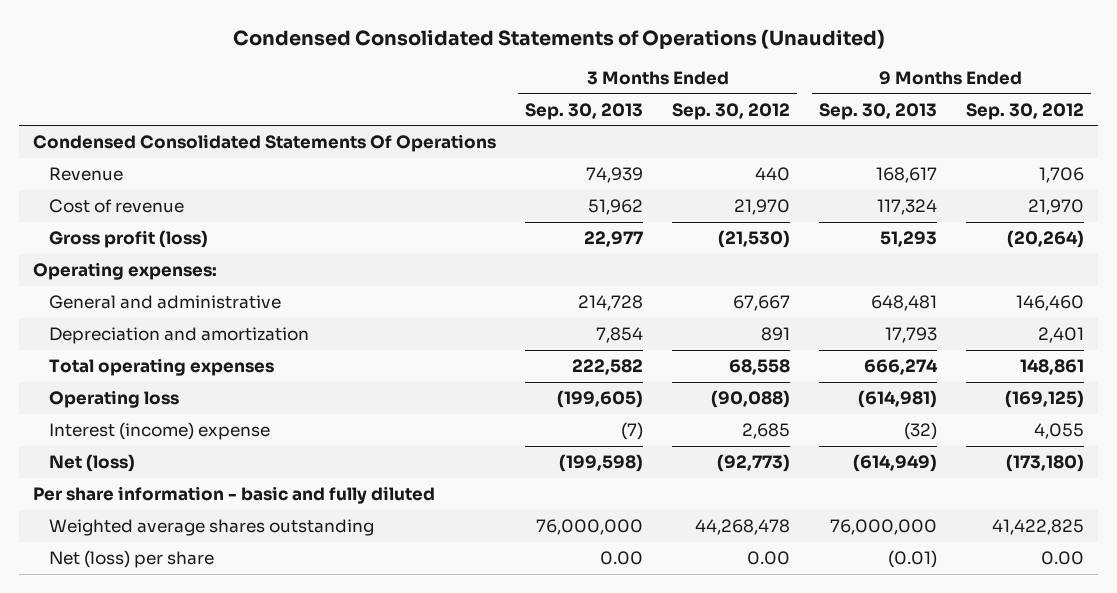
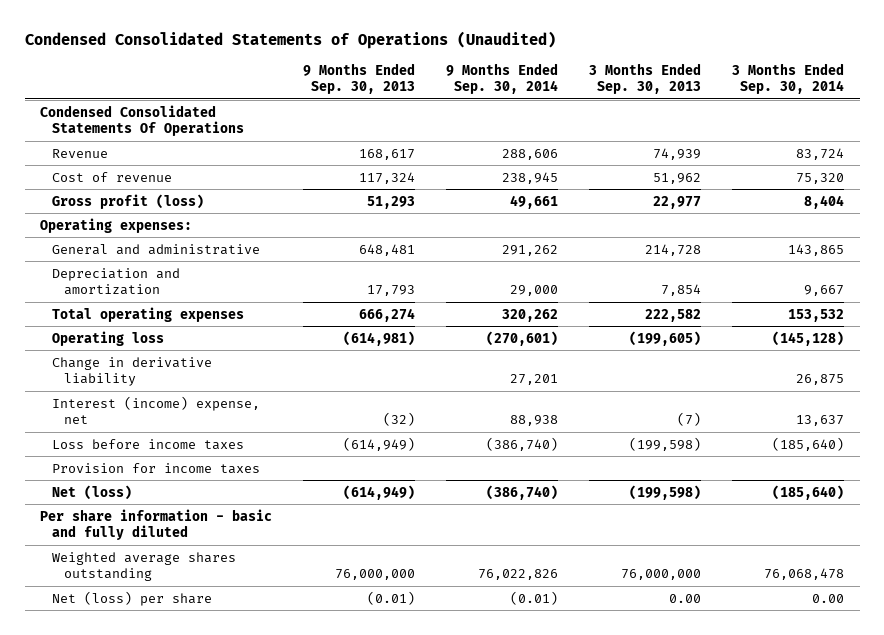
- | 3 Months Ended Sep. 30, 2013 | 3 Months Ended Sep. 30, 2012 | 9 Months Ended Sep. 30, 2013 | 9 Months Ended Sep. 30, 2012
+ | 9 Months Ended Sep. 30, 2013 | 9 Months Ended Sep. 30, 2014 | 3 Months Ended Sep. 30, 2013 | 3 Months Ended Sep. 30, 2014
- Interest (income) expense | (7) | 2,685 | (32) | 4,055
+ Change in derivative liability | | 27,201 | | 26,875
+ Interest (income) expense, net | (32) | 88,938 | (7) | 13,637
+ Loss before income taxes | (614,949) | (386,740) | (199,598) | (185,640)
+ Provision for income taxes

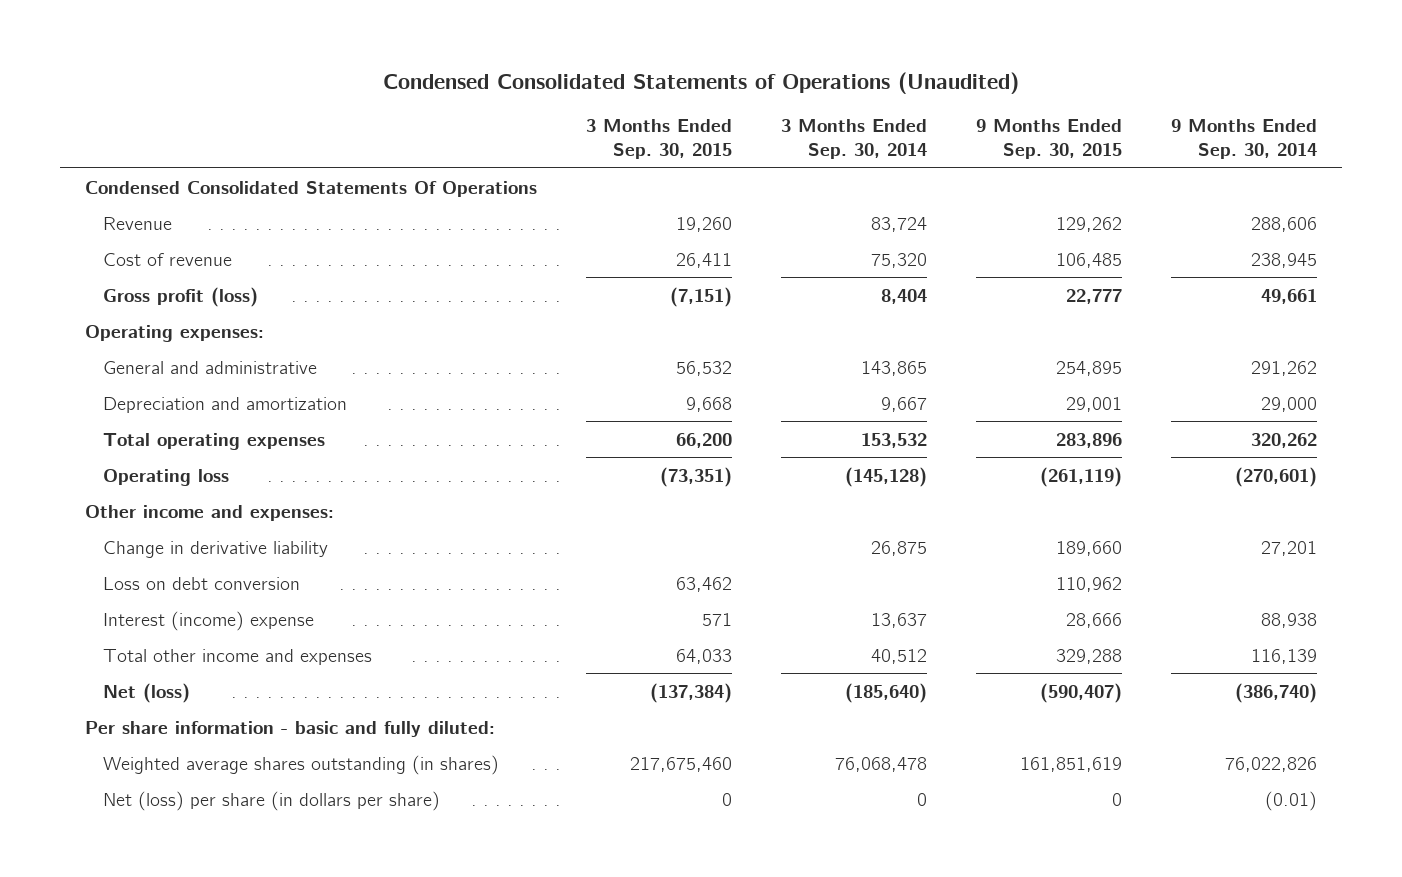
- | 9 Months Ended Sep. 30, 2013 | 9 Months Ended Sep. 30, 2014 | 3 Months Ended Sep. 30, 2013 | 3 Months Ended Sep. 30, 2014
+ | 3 Months Ended Sep. 30, 2015 | 3 Months Ended Sep. 30, 2014 | 9 Months Ended Sep. 30, 2015 | 9 Months Ended Sep. 30, 2014
+ Other income and expenses:
- Interest (income) expense, net | (32) | 88,938 | (7) | 13,637
- Loss before income taxes | (614,949) | (386,740) | (199,598) | (185,640)
- Provision for income taxes
+ Loss on debt conversion | 63,462 | | 110,962 |
+ Interest (income) expense | 571 | 13,637 | 28,666 | 88,938
+ Total other income and expenses | 64,033 | 40,512 | 329,288 | 116,139
- Per share information - basic and fully diluted
- Weighted average shares outstanding | 76,000,000 | 76,022,826 | 76,000,000 | 76,068,478
- Net (loss) per share | (0.01) | (0.01) | 0.00 | 0.00
+ Per share information - basic and fully diluted:
+ Weighted average shares outstanding (in shares) | 217,675,460 | 76,068,478 | 161,851,619 | 76,022,826
+ Net (loss) per share (in dollars per share) | 0 | 0 | 0 | (0.01)

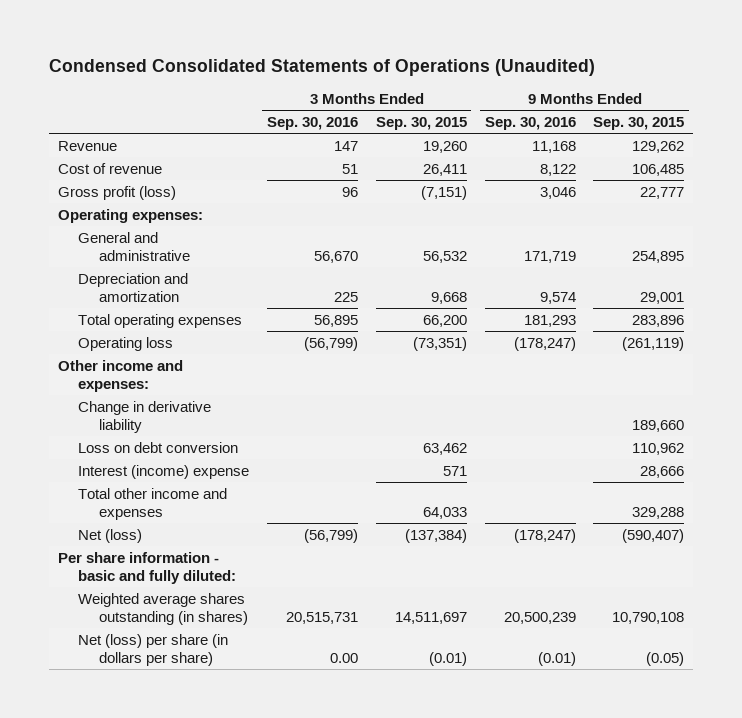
- | 3 Months Ended Sep. 30, 2015 | 3 Months Ended Sep. 30, 2014 | 9 Months Ended Sep. 30, 2015 | 9 Months Ended Sep. 30, 2014
+ | 3 Months Ended Sep. 30, 2016 | 3 Months Ended Sep. 30, 2015 | 9 Months Ended Sep. 30, 2016 | 9 Months Ended Sep. 30, 2015
- Condensed Consolidated Statements Of Operations
- Weighted average shares outstanding (in shares) | 217,675,460 | 76,068,478 | 161,851,619 | 76,022,826
- Net (loss) per share (in dollars per share) | 0 | 0 | 0 | (0.01)
+ Weighted average shares outstanding (in shares) | 20,515,731 | 14,511,697 | 20,500,239 | 10,790,108
+ Net (loss) per share (in dollars per share) | 0.00 | (0.01) | (0.01) | (0.05)

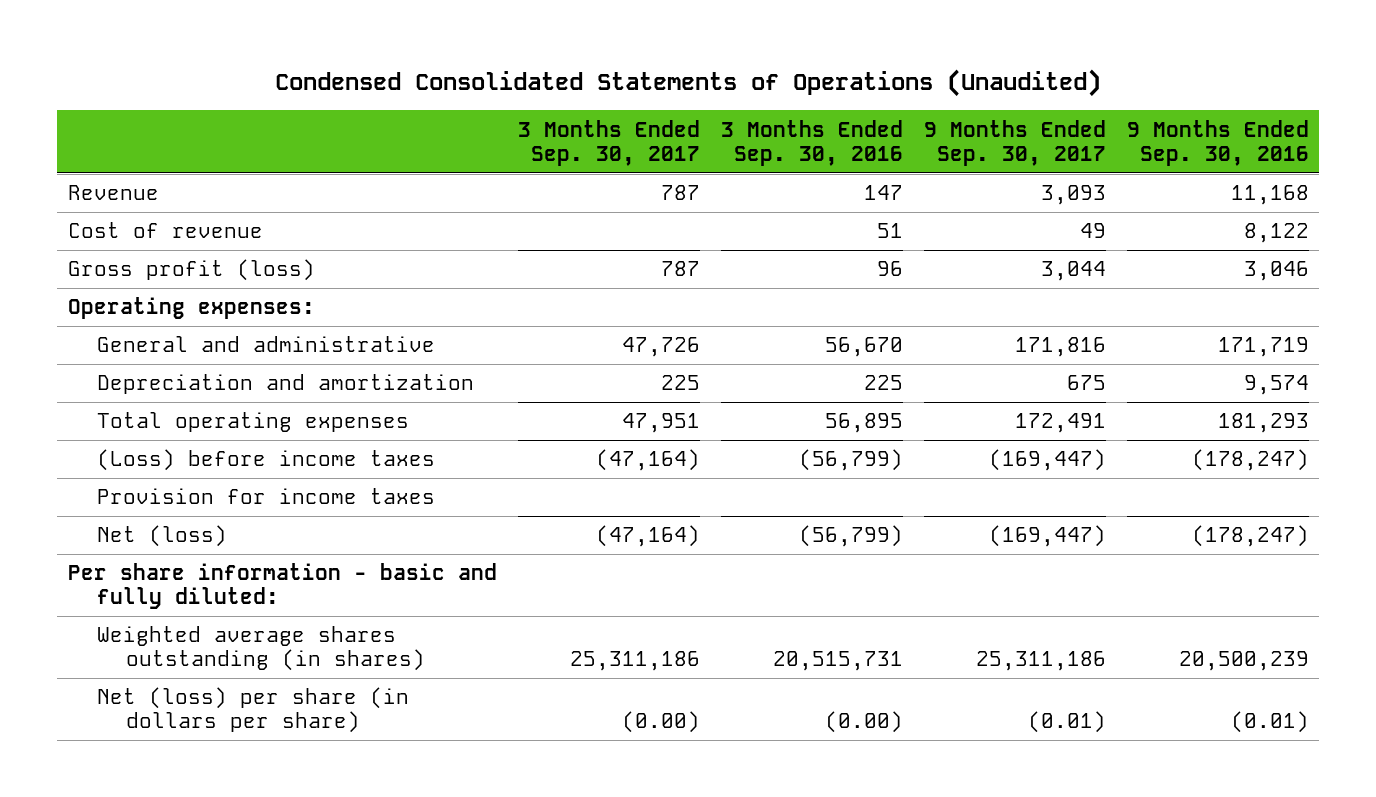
- | 3 Months Ended Sep. 30, 2016 | 3 Months Ended Sep. 30, 2015 | 9 Months Ended Sep. 30, 2016 | 9 Months Ended Sep. 30, 2015
+ | 3 Months Ended Sep. 30, 2017 | 3 Months Ended Sep. 30, 2016 | 9 Months Ended Sep. 30, 2017 | 9 Months Ended Sep. 30, 2016
- Operating loss | (56,799) | (73,351) | (178,247) | (261,119)
- Other income and expenses:
- Change in derivative liability | | | | 189,660
- Loss on debt conversion | | 63,462 | | 110,962
- Interest (income) expense | | 571 | | 28,666
- Total other income and expenses | | 64,033 | | 329,288
+ (Loss) before income taxes | (47,164) | (56,799) | (169,447) | (178,247)
+ Provision for income taxes
- Net (loss) per share (in dollars per share) | 0.00 | (0.01) | (0.01) | (0.05)
+ Net (loss) per share (in dollars per share) | (0.00) | (0.00) | (0.01) | (0.01)

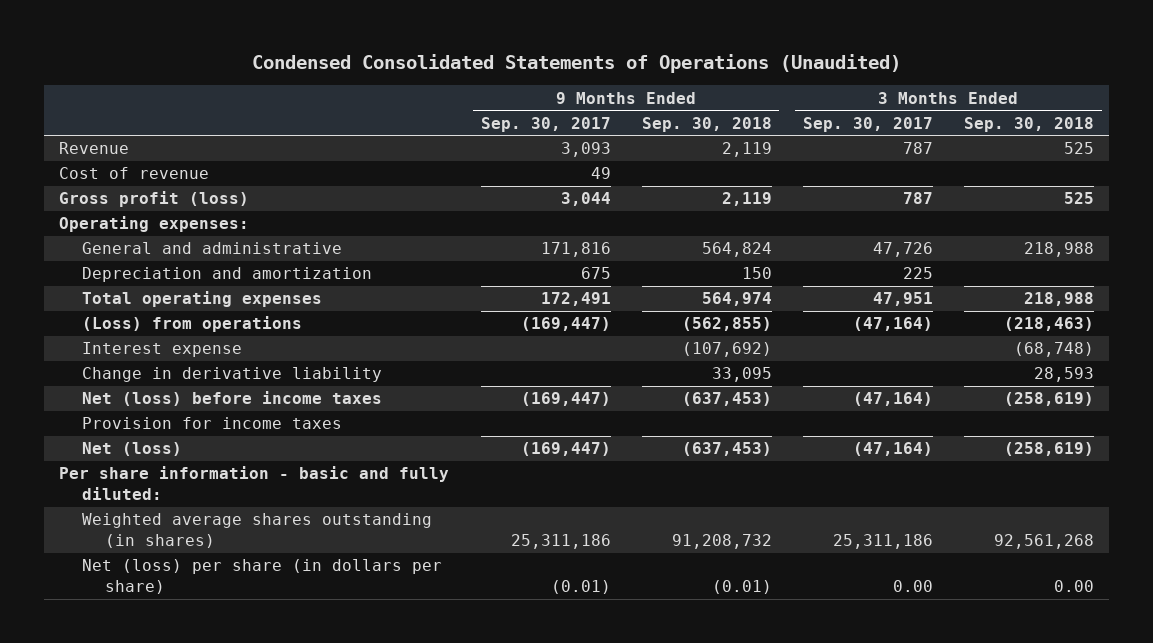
- | 3 Months Ended Sep. 30, 2017 | 3 Months Ended Sep. 30, 2016 | 9 Months Ended Sep. 30, 2017 | 9 Months Ended Sep. 30, 2016
+ | 9 Months Ended Sep. 30, 2017 | 9 Months Ended Sep. 30, 2018 | 3 Months Ended Sep. 30, 2017 | 3 Months Ended Sep. 30, 2018
- (Loss) before income taxes | (47,164) | (56,799) | (169,447) | (178,247)
+ (Loss) from operations | (169,447) | (562,855) | (47,164) | (218,463)
+ Interest expense | | (107,692) | | (68,748)
+ Change in derivative liability | | 33,095 | | 28,593
+ Net (loss) before income taxes | (169,447) | (637,453) | (47,164) | (258,619)
- Net (loss) per share (in dollars per share) | (0.00) | (0.00) | (0.01) | (0.01)
+ Net (loss) per share (in dollars per share) | (0.01) | (0.01) | 0.00 | 0.00

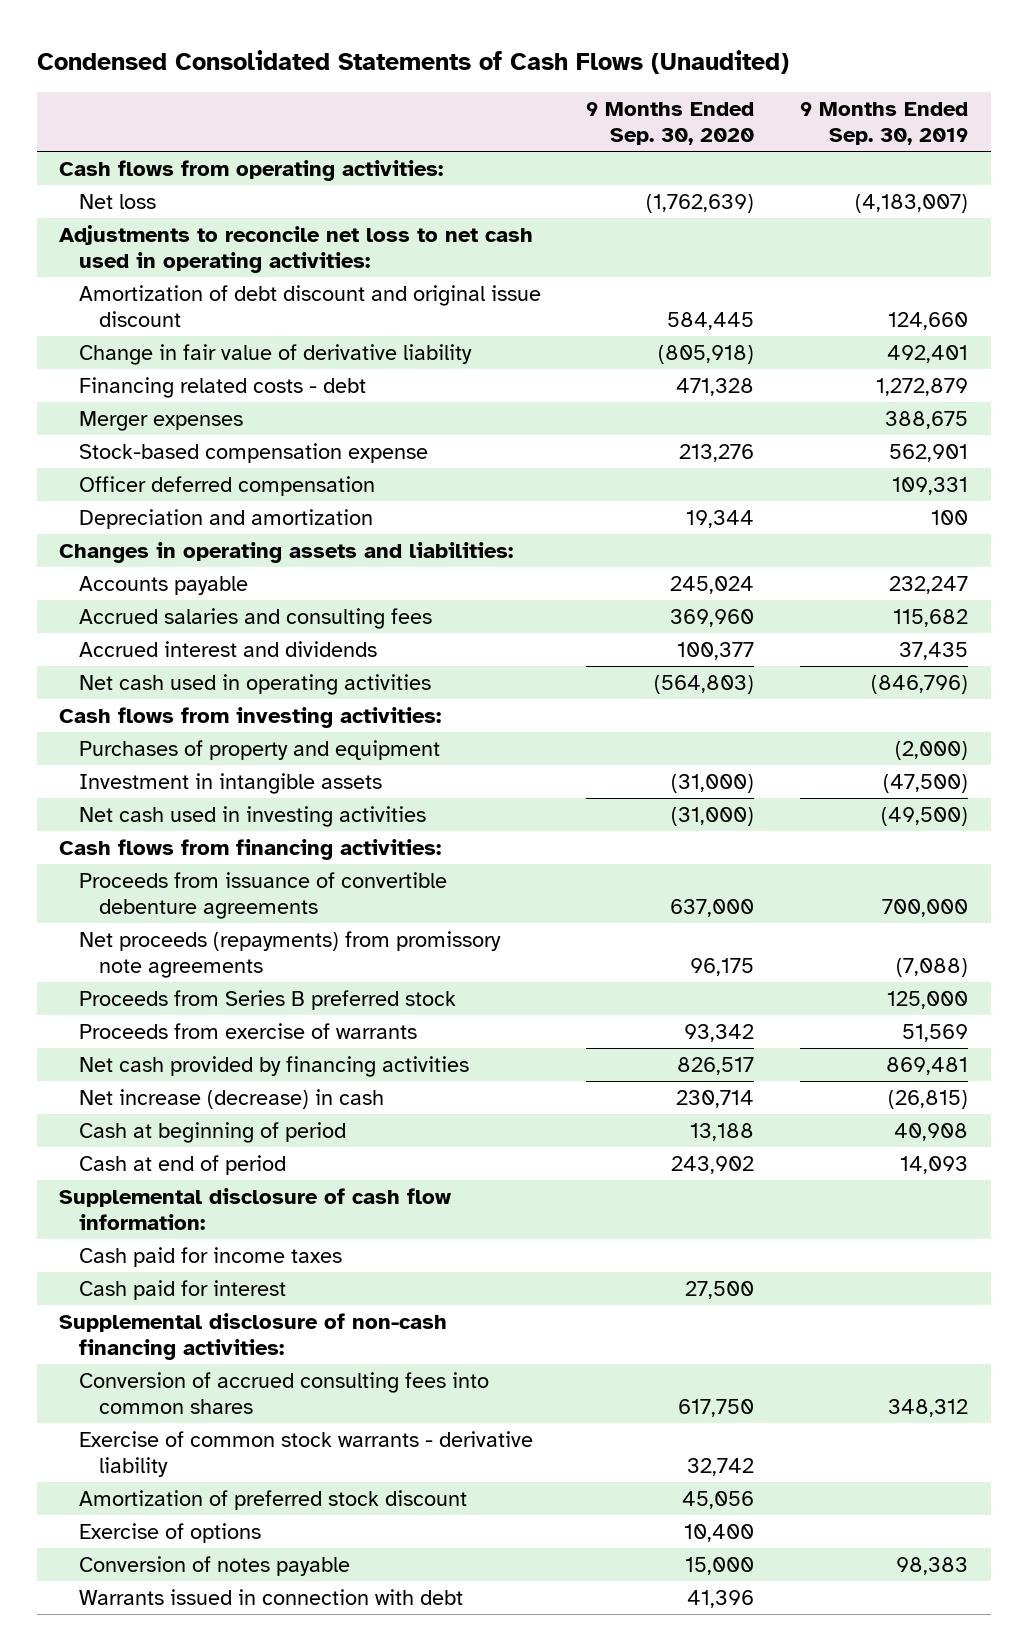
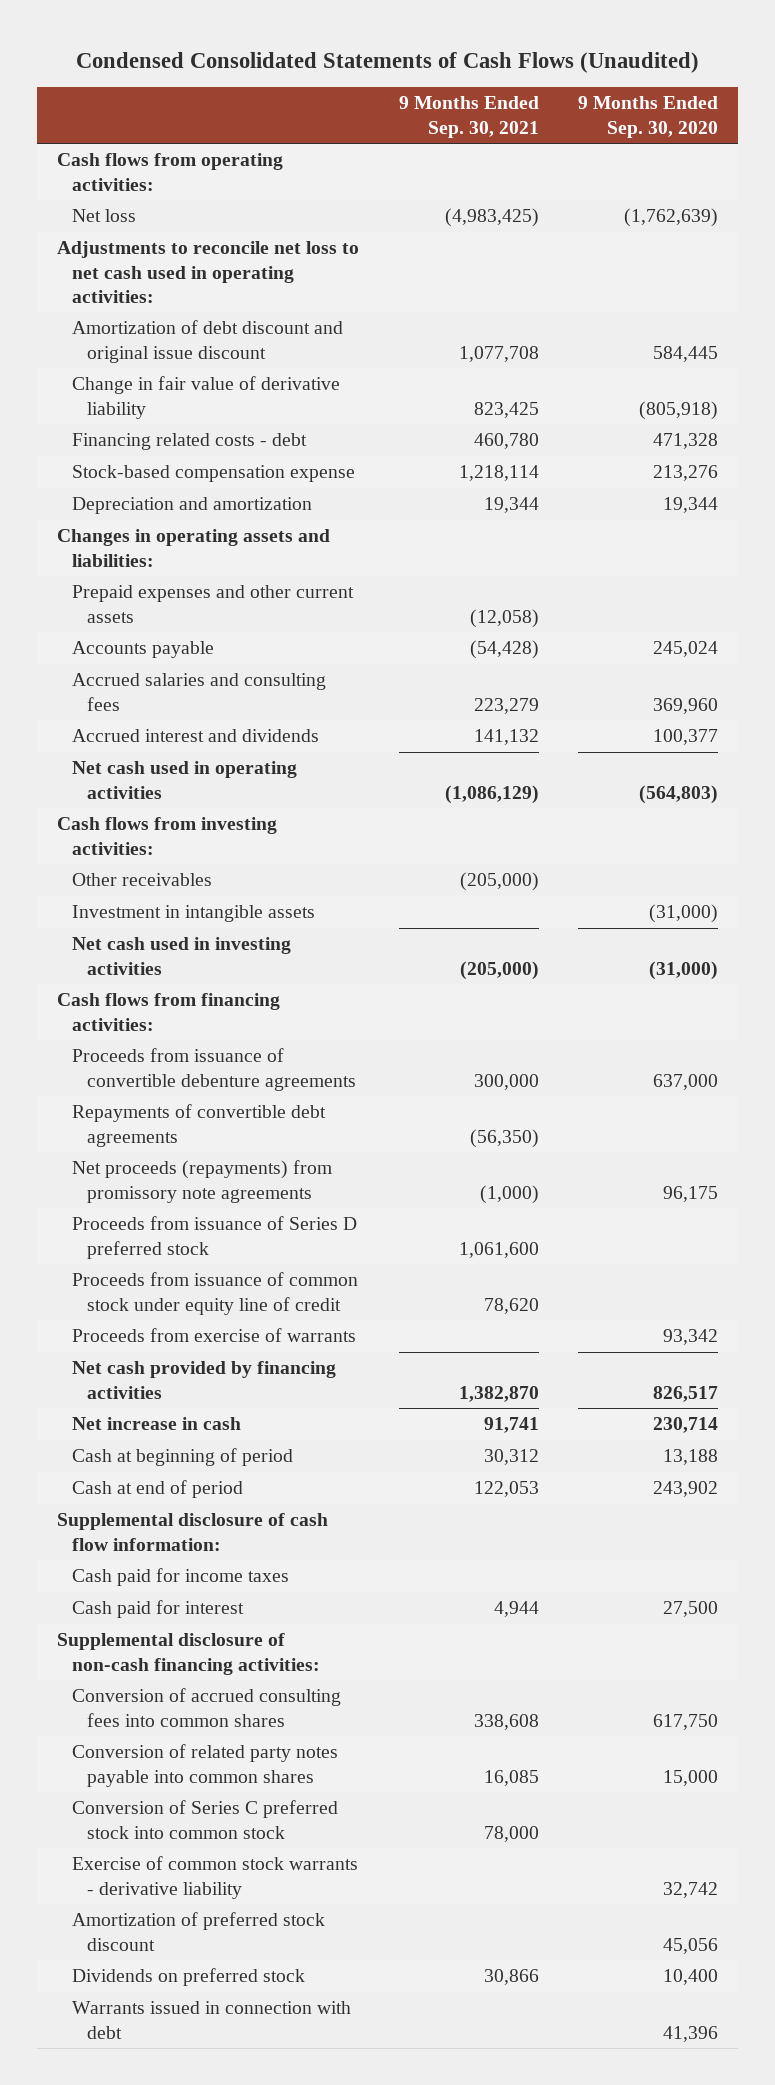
- | 9 Months Ended Sep. 30, 2020 | 9 Months Ended Sep. 30, 2019
+ | 9 Months Ended Sep. 30, 2021 | 9 Months Ended Sep. 30, 2020
- Merger expenses | | 388,675
- Officer deferred compensation | | 109,331
+ Prepaid expenses and other current assets | (12,058) |
- Purchases of property and equipment | | (2,000)
+ Other receivables | (205,000) |
+ Repayments of convertible debt agreements | (56,350) |
- Proceeds from Series B preferred stock | | 125,000
+ Proceeds from issuance of Series D preferred stock | 1,061,600 |
+ Proceeds from issuance of common stock under equity line of credit | 78,620 |
- Net increase (decrease) in cash | 230,714 | (26,815)
+ Net increase in cash | 91,741 | 230,714
+ Conversion of related party notes payable into common shares | 16,085 | 15,000
+ Conversion of Series C preferred stock into common stock | 78,000 |
- Exercise of options | 10,400 |
- Conversion of notes payable | 15,000 | 98,383
+ Dividends on preferred stock | 30,866 | 10,400

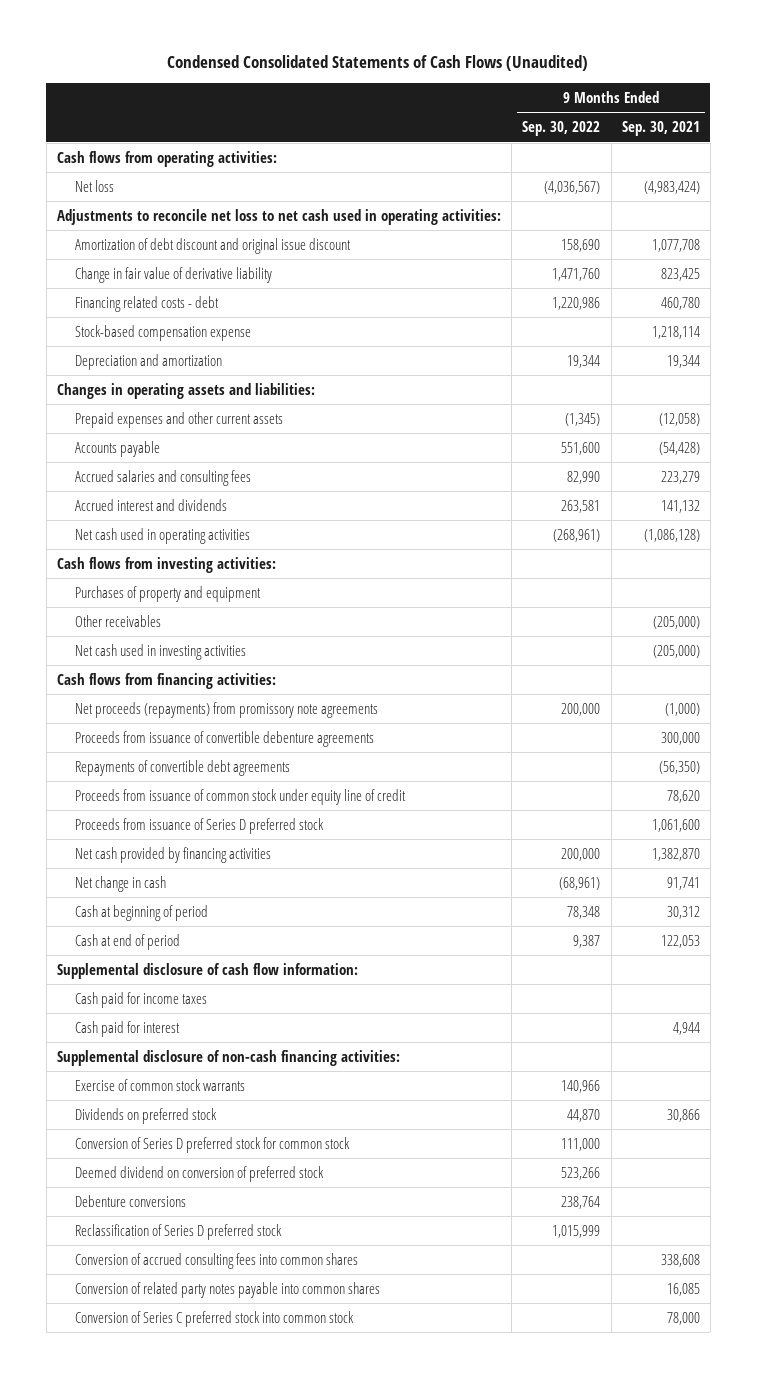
- | 9 Months Ended Sep. 30, 2021 | 9 Months Ended Sep. 30, 2020
+ | 9 Months Ended Sep. 30, 2022 | 9 Months Ended Sep. 30, 2021
- Net loss | (4,983,425) | (1,762,639)
+ Net loss | (4,036,567) | (4,983,424)
- Net cash used in operating activities | (1,086,129) | (564,803)
+ Net cash used in operating activities | (268,961) | (1,086,128)
+ Purchases of property and equipment
- Investment in intangible assets | | (31,000)
moved up: Net proceeds (repayments) from promissory note agreements | 200,000 | (1,000)
- Proceeds from exercise of warrants | | 93,342
moved down: Proceeds from issuance of Series D preferred stock | | 1,061,600
- Net increase in cash | 91,741 | 230,714
+ Net change in cash | (68,961) | 91,741
+ Exercise of common stock warrants | 140,966 |
moved up: Dividends on preferred stock | 44,870 | 30,866
+ Conversion of Series D preferred stock for common stock | 111,000 |
+ Deemed dividend on conversion of preferred stock | 523,266 |
+ Debenture conversions | 238,764 |
+ Reclassification of Series D preferred stock | 1,015,999 |
- Exercise of common stock warrants - derivative liability | | 32,742
- Amortization of preferred stock discount | | 45,056
- Warrants issued in connection with debt | | 41,396

